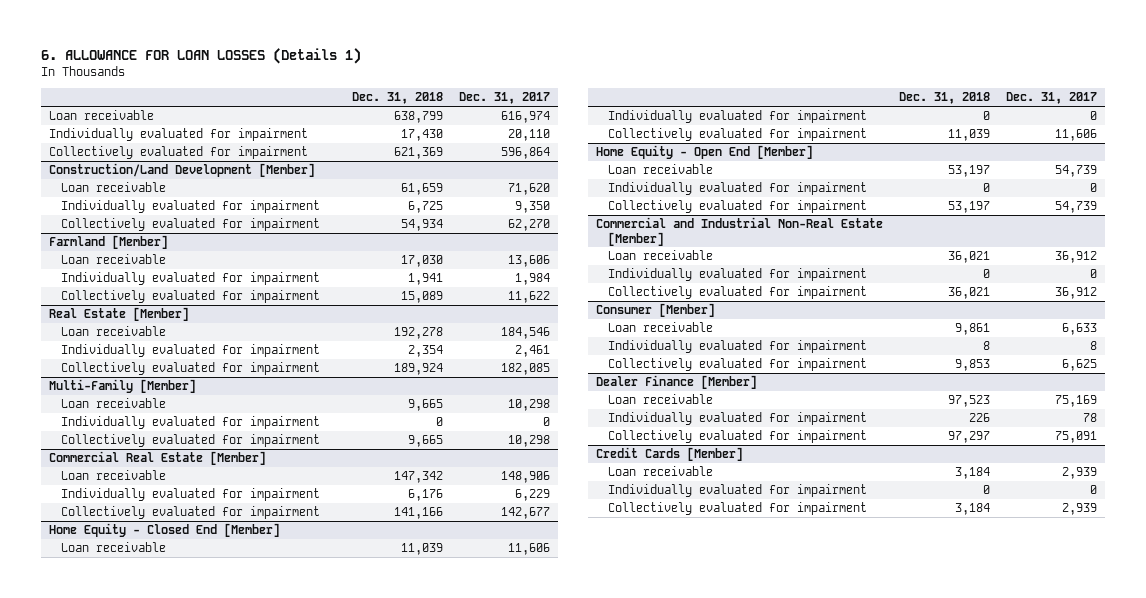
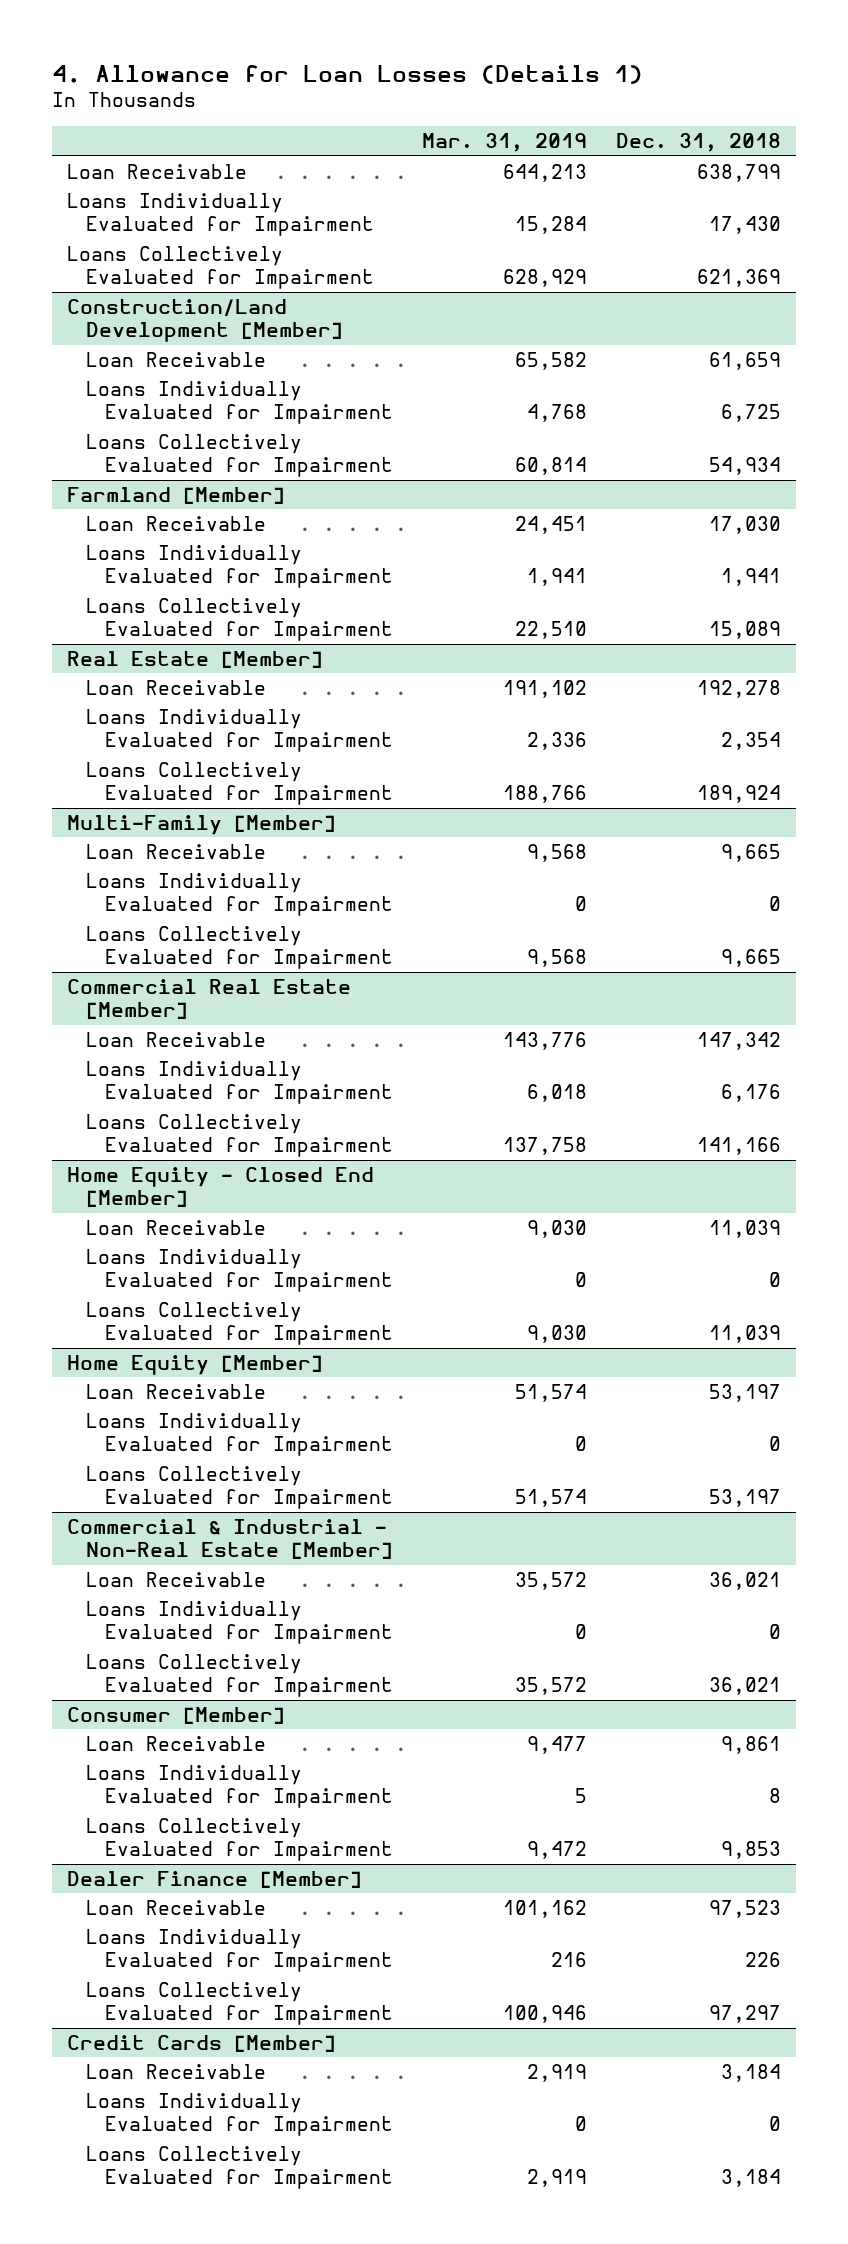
- 6. ALLOWANCE FOR LOAN LOSSES (Details 1)
+ 4. Allowance for Loan Losses (Details 1)
- | Dec. 31, 2018 | Dec. 31, 2017
+ | Mar. 31, 2019 | Dec. 31, 2018
- Loan receivable | 638,799 | 616,974
- Individually evaluated for impairment | 17,430 | 20,110
- Collectively evaluated for impairment | 621,369 | 596,864
+ Loan Receivable | 644,213 | 638,799
+ Loans Individually Evaluated for Impairment | 15,284 | 17,430
+ Loans Collectively Evaluated for Impairment | 628,929 | 621,369
@ Construction/Land Development [Member]
- Loan receivable | 61,659 | 71,620
- Individually evaluated for impairment | 6,725 | 9,350
- Collectively evaluated for impairment | 54,934 | 62,270
+ Loan Receivable | 65,582 | 61,659
+ Loans Individually Evaluated for Impairment | 4,768 | 6,725
+ Loans Collectively Evaluated for Impairment | 60,814 | 54,934
@ Farmland [Member]
- Loan receivable | 17,030 | 13,606
- Individually evaluated for impairment | 1,941 | 1,984
- Collectively evaluated for impairment | 15,089 | 11,622
+ Loan Receivable | 24,451 | 17,030
+ Loans Individually Evaluated for Impairment | 1,941 | 1,941
+ Loans Collectively Evaluated for Impairment | 22,510 | 15,089
@ Real Estate [Member]
- Loan receivable | 192,278 | 184,546
- Individually evaluated for impairment | 2,354 | 2,461
- Collectively evaluated for impairment | 189,924 | 182,085
+ Loan Receivable | 191,102 | 192,278
+ Loans Individually Evaluated for Impairment | 2,336 | 2,354
+ Loans Collectively Evaluated for Impairment | 188,766 | 189,924
@ Multi-Family [Member]
- Loan receivable | 9,665 | 10,298
- Individually evaluated for impairment | 0 | 0
- Collectively evaluated for impairment | 9,665 | 10,298
+ Loan Receivable | 9,568 | 9,665
+ Loans Individually Evaluated for Impairment | 0 | 0
+ Loans Collectively Evaluated for Impairment | 9,568 | 9,665
@ Commercial Real Estate [Member]
- Loan receivable | 147,342 | 148,906
- Individually evaluated for impairment | 6,176 | 6,229
- Collectively evaluated for impairment | 141,166 | 142,677
+ Loan Receivable | 143,776 | 147,342
+ Loans Individually Evaluated for Impairment | 6,018 | 6,176
+ Loans Collectively Evaluated for Impairment | 137,758 | 141,166
@ Home Equity - Closed End [Member]
- Loan receivable | 11,039 | 11,606
- Individually evaluated for impairment | 0 | 0
- Collectively evaluated for impairment | 11,039 | 11,606
- Home Equity - Open End [Member]
- Loan receivable | 53,197 | 54,739
- Individually evaluated for impairment | 0 | 0
- Collectively evaluated for impairment | 53,197 | 54,739
- Commercial and Industrial Non-Real Estate [Member]
- Loan receivable | 36,021 | 36,912
- Individually evaluated for impairment | 0 | 0
- Collectively evaluated for impairment | 36,021 | 36,912
@ Home Equity - Closed End [Member]
+ Loan Receivable | 9,030 | 11,039
+ Loans Individually Evaluated for Impairment | 0 | 0
+ Loans Collectively Evaluated for Impairment | 9,030 | 11,039
+ Home Equity [Member]
+ Loan Receivable | 51,574 | 53,197
+ Loans Individually Evaluated for Impairment | 0 | 0
+ Loans Collectively Evaluated for Impairment | 51,574 | 53,197
+ Commercial & Industrial - Non-Real Estate [Member]
+ Loan Receivable | 35,572 | 36,021
+ Loans Individually Evaluated for Impairment | 0 | 0
+ Loans Collectively Evaluated for Impairment | 35,572 | 36,021
@ Consumer [Member]
- Loan receivable | 9,861 | 6,633
- Individually evaluated for impairment | 8 | 8
- Collectively evaluated for impairment | 9,853 | 6,625
+ Loan Receivable | 9,477 | 9,861
+ Loans Individually Evaluated for Impairment | 5 | 8
+ Loans Collectively Evaluated for Impairment | 9,472 | 9,853
@ Dealer Finance [Member]
- Loan receivable | 97,523 | 75,169
- Individually evaluated for impairment | 226 | 78
- Collectively evaluated for impairment | 97,297 | 75,091
+ Loan Receivable | 101,162 | 97,523
+ Loans Individually Evaluated for Impairment | 216 | 226
+ Loans Collectively Evaluated for Impairment | 100,946 | 97,297
@ Credit Cards [Member]
- Loan receivable | 3,184 | 2,939
- Individually evaluated for impairment | 0 | 0
- Collectively evaluated for impairment | 3,184 | 2,939
+ Loan Receivable | 2,919 | 3,184
+ Loans Individually Evaluated for Impairment | 0 | 0
+ Loans Collectively Evaluated for Impairment | 2,919 | 3,184

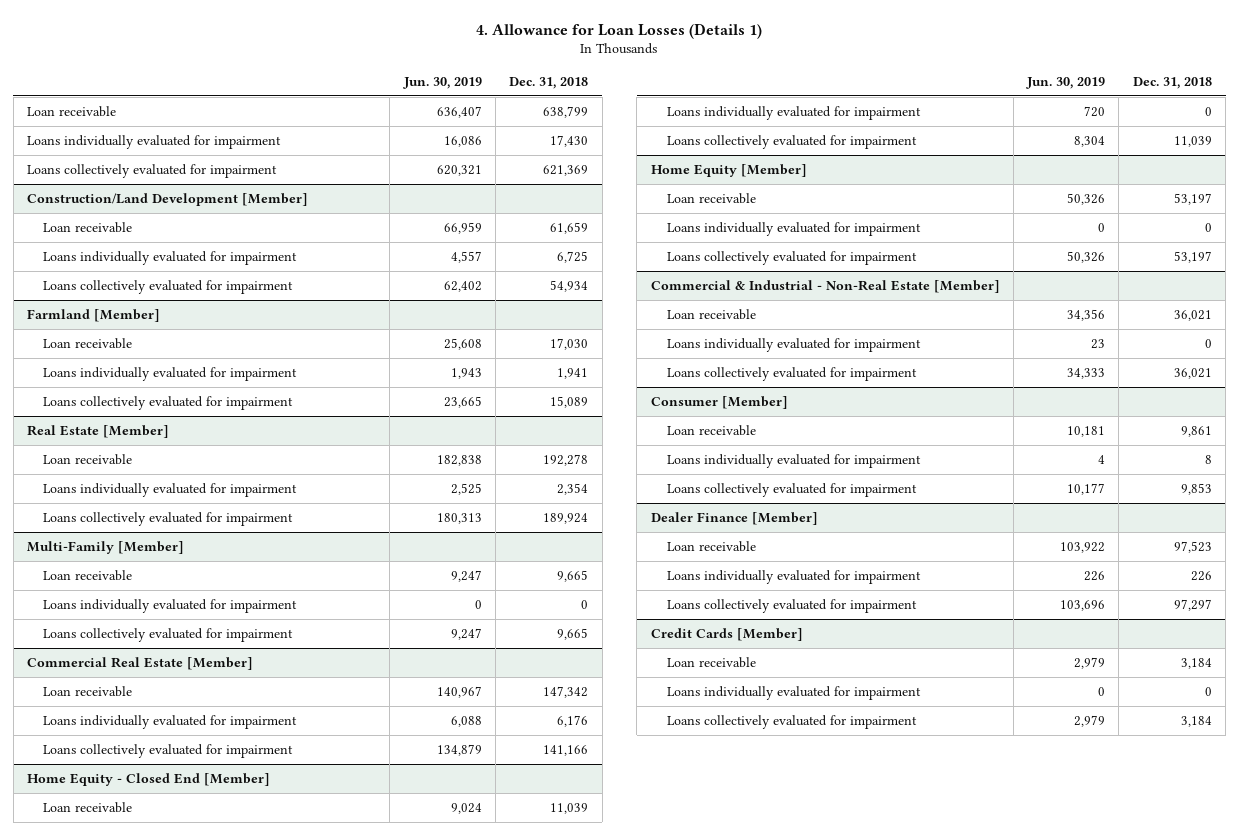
- | Mar. 31, 2019 | Dec. 31, 2018
+ | Jun. 30, 2019 | Dec. 31, 2018
- Loan Receivable | 644,213 | 638,799
- Loans Individually Evaluated for Impairment | 15,284 | 17,430
- Loans Collectively Evaluated for Impairment | 628,929 | 621,369
+ Loan receivable | 636,407 | 638,799
+ Loans individually evaluated for impairment | 16,086 | 17,430
+ Loans collectively evaluated for impairment | 620,321 | 621,369
@ Construction/Land Development [Member]
- Loan Receivable | 65,582 | 61,659
- Loans Individually Evaluated for Impairment | 4,768 | 6,725
- Loans Collectively Evaluated for Impairment | 60,814 | 54,934
+ Loan receivable | 66,959 | 61,659
+ Loans individually evaluated for impairment | 4,557 | 6,725
+ Loans collectively evaluated for impairment | 62,402 | 54,934
@ Farmland [Member]
- Loan Receivable | 24,451 | 17,030
- Loans Individually Evaluated for Impairment | 1,941 | 1,941
- Loans Collectively Evaluated for Impairment | 22,510 | 15,089
+ Loan receivable | 25,608 | 17,030
+ Loans individually evaluated for impairment | 1,943 | 1,941
+ Loans collectively evaluated for impairment | 23,665 | 15,089
@ Real Estate [Member]
- Loan Receivable | 191,102 | 192,278
- Loans Individually Evaluated for Impairment | 2,336 | 2,354
- Loans Collectively Evaluated for Impairment | 188,766 | 189,924
+ Loan receivable | 182,838 | 192,278
+ Loans individually evaluated for impairment | 2,525 | 2,354
+ Loans collectively evaluated for impairment | 180,313 | 189,924
@ Multi-Family [Member]
- Loan Receivable | 9,568 | 9,665
- Loans Individually Evaluated for Impairment | 0 | 0
- Loans Collectively Evaluated for Impairment | 9,568 | 9,665
+ Loan receivable | 9,247 | 9,665
+ Loans individually evaluated for impairment | 0 | 0
+ Loans collectively evaluated for impairment | 9,247 | 9,665
@ Commercial Real Estate [Member]
- Loan Receivable | 143,776 | 147,342
- Loans Individually Evaluated for Impairment | 6,018 | 6,176
- Loans Collectively Evaluated for Impairment | 137,758 | 141,166
+ Loan receivable | 140,967 | 147,342
+ Loans individually evaluated for impairment | 6,088 | 6,176
+ Loans collectively evaluated for impairment | 134,879 | 141,166
@ Home Equity - Closed End [Member]
- Loan Receivable | 9,030 | 11,039
- Loans Individually Evaluated for Impairment | 0 | 0
- Loans Collectively Evaluated for Impairment | 9,030 | 11,039
+ Loan receivable | 9,024 | 11,039
+ Loans individually evaluated for impairment | 720 | 0
+ Loans collectively evaluated for impairment | 8,304 | 11,039
@ Home Equity [Member]
- Loan Receivable | 51,574 | 53,197
- Loans Individually Evaluated for Impairment | 0 | 0
- Loans Collectively Evaluated for Impairment | 51,574 | 53,197
+ Loan receivable | 50,326 | 53,197
+ Loans individually evaluated for impairment | 0 | 0
+ Loans collectively evaluated for impairment | 50,326 | 53,197
@ Commercial & Industrial - Non-Real Estate [Member]
- Loan Receivable | 35,572 | 36,021
- Loans Individually Evaluated for Impairment | 0 | 0
- Loans Collectively Evaluated for Impairment | 35,572 | 36,021
+ Loan receivable | 34,356 | 36,021
+ Loans individually evaluated for impairment | 23 | 0
+ Loans collectively evaluated for impairment | 34,333 | 36,021
@ Consumer [Member]
- Loan Receivable | 9,477 | 9,861
- Loans Individually Evaluated for Impairment | 5 | 8
- Loans Collectively Evaluated for Impairment | 9,472 | 9,853
+ Loan receivable | 10,181 | 9,861
+ Loans individually evaluated for impairment | 4 | 8
+ Loans collectively evaluated for impairment | 10,177 | 9,853
@ Dealer Finance [Member]
- Loan Receivable | 101,162 | 97,523
- Loans Individually Evaluated for Impairment | 216 | 226
- Loans Collectively Evaluated for Impairment | 100,946 | 97,297
+ Loan receivable | 103,922 | 97,523
+ Loans individually evaluated for impairment | 226 | 226
+ Loans collectively evaluated for impairment | 103,696 | 97,297
@ Credit Cards [Member]
- Loan Receivable | 2,919 | 3,184
- Loans Individually Evaluated for Impairment | 0 | 0
- Loans Collectively Evaluated for Impairment | 2,919 | 3,184
+ Loan receivable | 2,979 | 3,184
+ Loans individually evaluated for impairment | 0 | 0
+ Loans collectively evaluated for impairment | 2,979 | 3,184

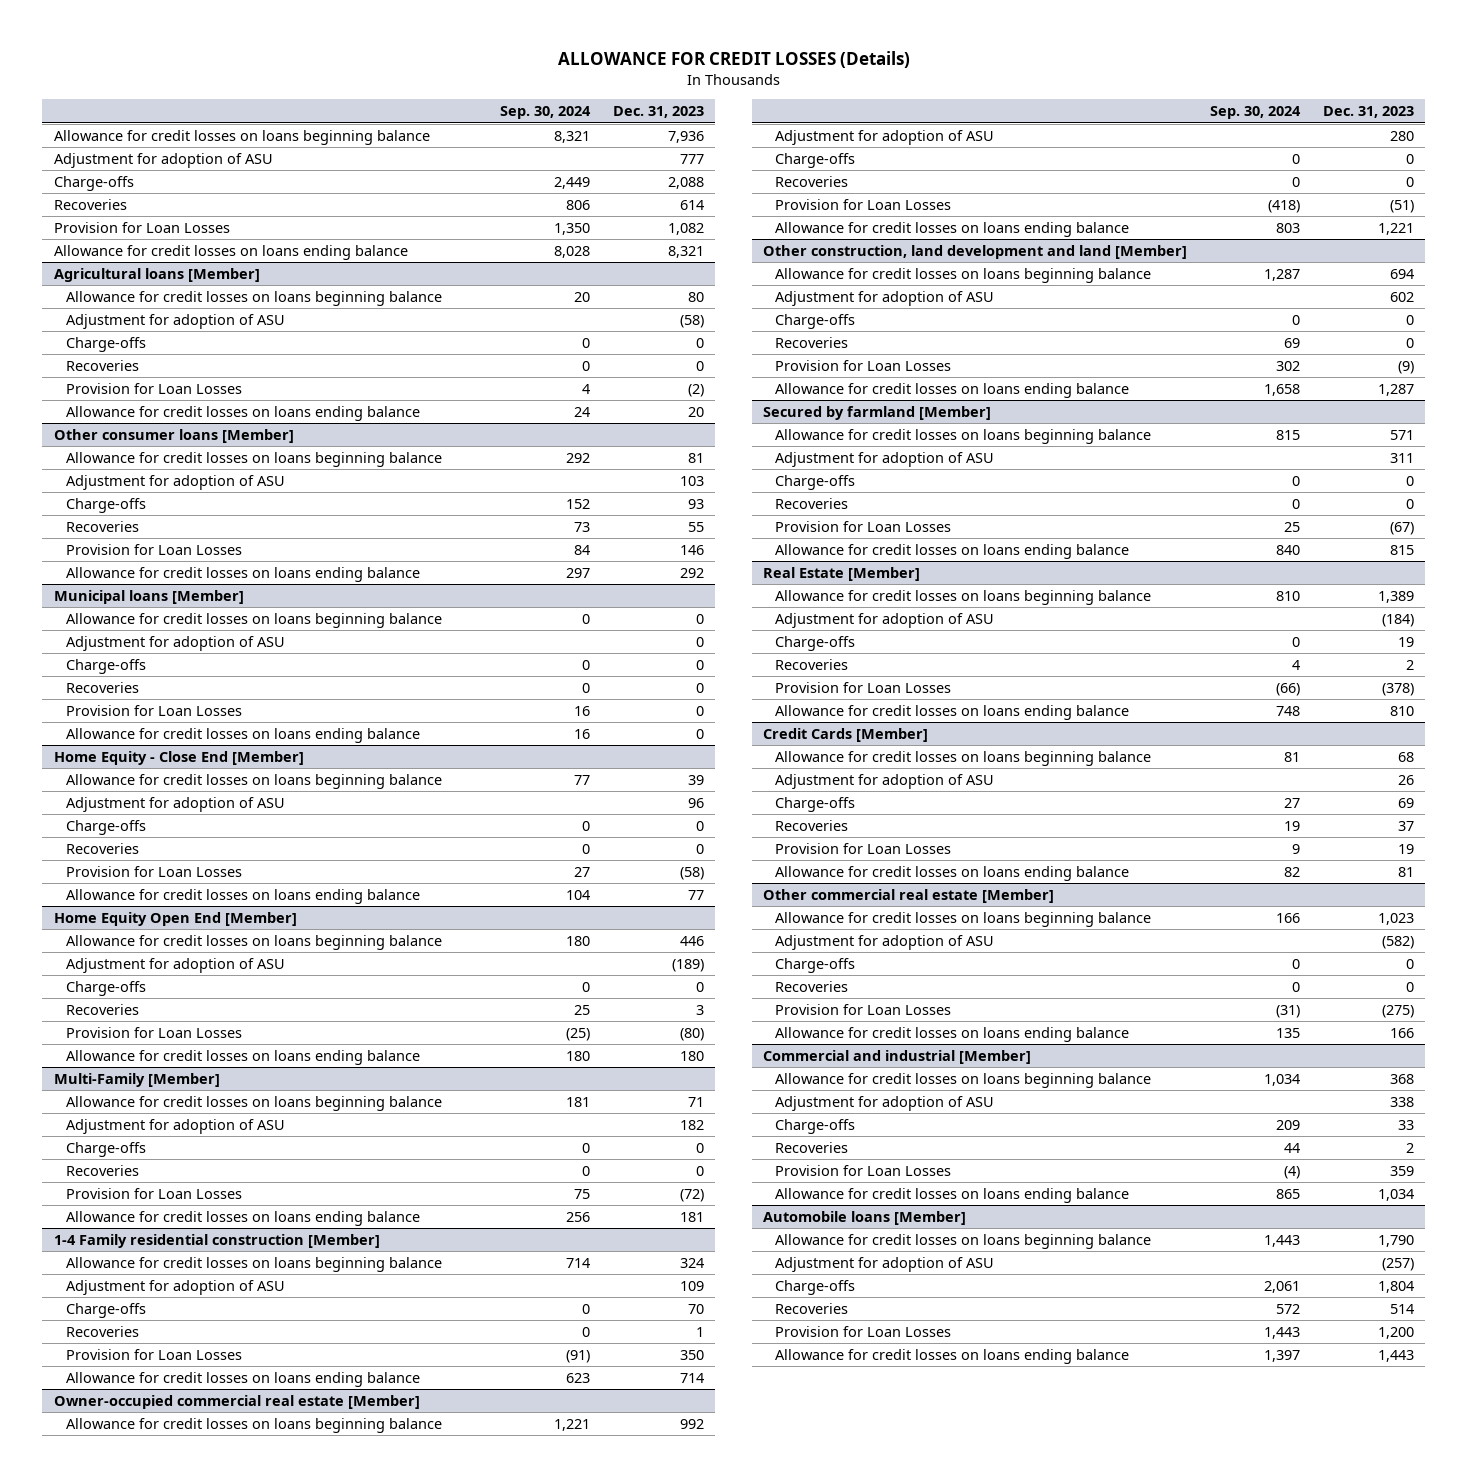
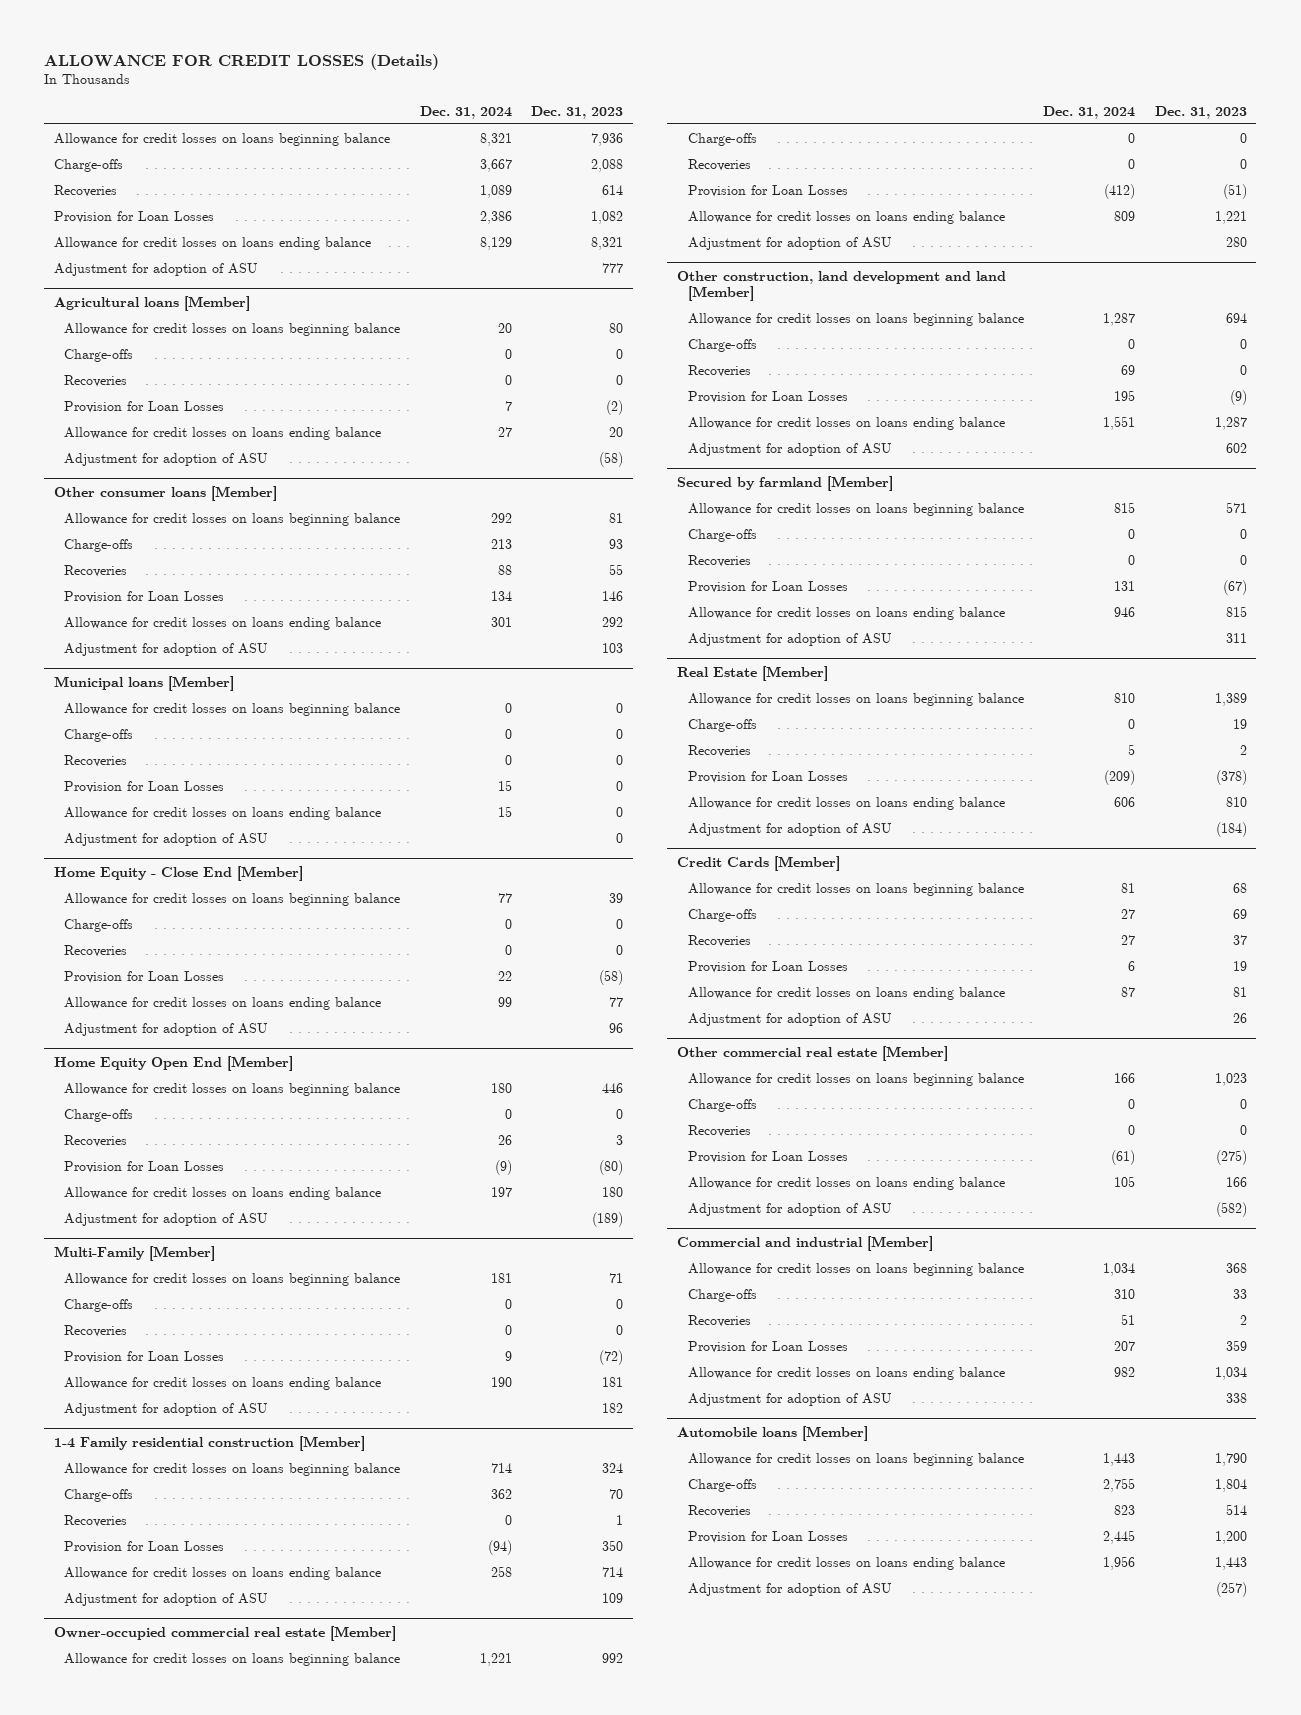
- | Sep. 30, 2024 | Dec. 31, 2023
+ | Dec. 31, 2024 | Dec. 31, 2023
moved down: Adjustment for adoption of ASU | | 777
@ Agricultural loans [Member]
moved down: Adjustment for adoption of ASU | | (58)
@ Other consumer loans [Member]
moved down: Adjustment for adoption of ASU | | 103
@ Municipal loans [Member]
moved down: Adjustment for adoption of ASU | | 0
@ Home Equity - Close End [Member]
moved down: Adjustment for adoption of ASU | | 96
@ Home Equity Open End [Member]
moved down: Adjustment for adoption of ASU | | (189)
@ Multi-Family [Member]
moved down: Adjustment for adoption of ASU | | 182
@ 1-4 Family residential construction [Member]
moved down: Adjustment for adoption of ASU | | 109
@ Owner-occupied commercial real estate [Member]
moved down: Adjustment for adoption of ASU | | 280
@ Other construction, land development and land [Member]
moved down: Adjustment for adoption of ASU | | 602
@ Secured by farmland [Member]
moved down: Adjustment for adoption of ASU | | 311
@ Real Estate [Member]
moved down: Adjustment for adoption of ASU | | (184)
@ Credit Cards [Member]
moved down: Adjustment for adoption of ASU | | 26
@ Other commercial real estate [Member]
moved down: Adjustment for adoption of ASU | | (582)
@ Commercial and industrial [Member]
moved down: Adjustment for adoption of ASU | | 338
@ Automobile loans [Member]
moved down: Adjustment for adoption of ASU | | (257)

